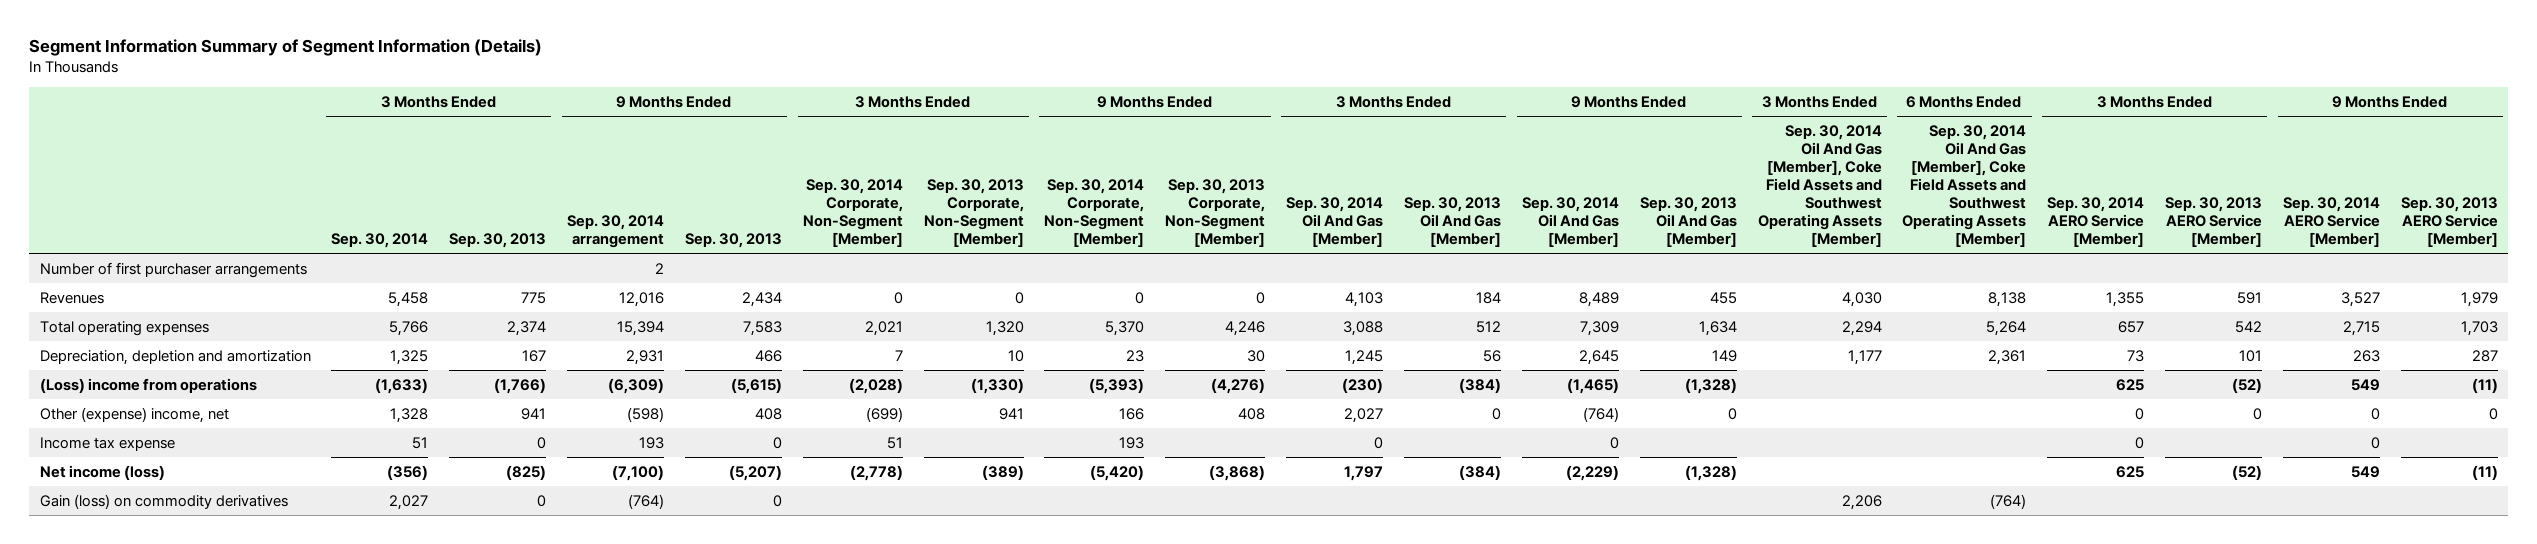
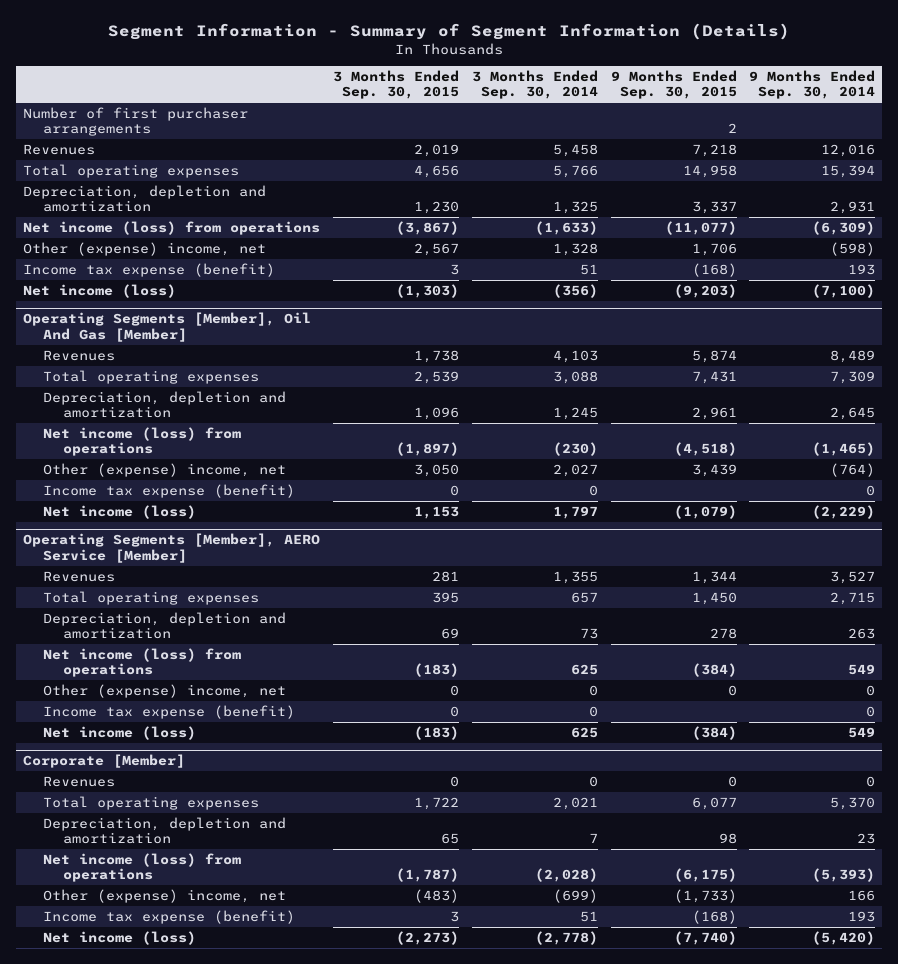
- Segment Information Summary of Segment Information (Details)
+ Segment Information - Summary of Segment Information (Details)
- | 3 Months Ended Sep. 30, 2014 | 3 Months Ended Sep. 30, 2013 | 9 Months Ended Sep. 30, 2014 arrangement | 9 Months Ended Sep. 30, 2013 | 3 Months Ended Sep. 30, 2014 Corporate, Non-Segment [Member] | 3 Months Ended Sep. 30, 2013 Corporate, Non-Segment [Member] | 9 Months Ended Sep. 30, 2014 Corporate, Non-Segment [Member] | 9 Months Ended Sep. 30, 2013 Corporate, Non-Segment [Member] | 3 Months Ended Sep. 30, 2014 Oil And Gas [Member] | 3 Months Ended Sep. 30, 2013 Oil And Gas [Member] | 9 Months Ended Sep. 30, 2014 Oil And Gas [Member] | 9 Months Ended Sep. 30, 2013 Oil And Gas [Member] | 3 Months Ended Sep. 30, 2014 Oil And Gas [Member], Coke Field Assets and Southwest Operating Assets [Member] | 6 Months Ended Sep. 30, 2014 Oil And Gas [Member], Coke Field Assets and Southwest Operating Assets [Member] | 3 Months Ended Sep. 30, 2014 AERO Service [Member] | 3 Months Ended Sep. 30, 2013 AERO Service [Member] | 9 Months Ended Sep. 30, 2014 AERO Service [Member] | 9 Months Ended Sep. 30, 2013 AERO Service [Member]
+ | 3 Months Ended Sep. 30, 2015 | 3 Months Ended Sep. 30, 2014 | 9 Months Ended Sep. 30, 2015 | 9 Months Ended Sep. 30, 2014
- (Loss) income from operations | (1,633) | (1,766) | (6,309) | (5,615) | (2,028) | (1,330) | (5,393) | (4,276) | (230) | (384) | (1,465) | (1,328) | | | 625 | (52) | 549 | (11)
+ Net income (loss) from operations | (3,867) | (1,633) | (11,077) | (6,309)
- Income tax expense | 51 | 0 | 193 | 0 | 51 | | 193 | | 0 | | 0 | | | | 0 | | 0 |
+ Income tax expense (benefit) | 3 | 51 | (168) | 193
- Gain (loss) on commodity derivatives | 2,027 | 0 | (764) | 0 | | | | | | | | | 2,206 | (764) | | | |
+ Operating Segments [Member], Oil And Gas [Member]
+ Revenues | 1,738 | 4,103 | 5,874 | 8,489
+ Total operating expenses | 2,539 | 3,088 | 7,431 | 7,309
+ Depreciation, depletion and amortization | 1,096 | 1,245 | 2,961 | 2,645
+ Net income (loss) from operations | (1,897) | (230) | (4,518) | (1,465)
+ Other (expense) income, net | 3,050 | 2,027 | 3,439 | (764)
+ Income tax expense (benefit) | 0 | 0 | | 0
+ Net income (loss) | 1,153 | 1,797 | (1,079) | (2,229)
+ Operating Segments [Member], AERO Service [Member]
+ Revenues | 281 | 1,355 | 1,344 | 3,527
+ Total operating expenses | 395 | 657 | 1,450 | 2,715
+ Depreciation, depletion and amortization | 69 | 73 | 278 | 263
+ Net income (loss) from operations | (183) | 625 | (384) | 549
+ Other (expense) income, net | 0 | 0 | 0 | 0
+ Income tax expense (benefit) | 0 | 0 | | 0
+ Net income (loss) | (183) | 625 | (384) | 549
+ Corporate [Member]
+ Revenues | 0 | 0 | 0 | 0
+ Total operating expenses | 1,722 | 2,021 | 6,077 | 5,370
+ Depreciation, depletion and amortization | 65 | 7 | 98 | 23
+ Net income (loss) from operations | (1,787) | (2,028) | (6,175) | (5,393)
+ Other (expense) income, net | (483) | (699) | (1,733) | 166
+ Income tax expense (benefit) | 3 | 51 | (168) | 193
+ Net income (loss) | (2,273) | (2,778) | (7,740) | (5,420)

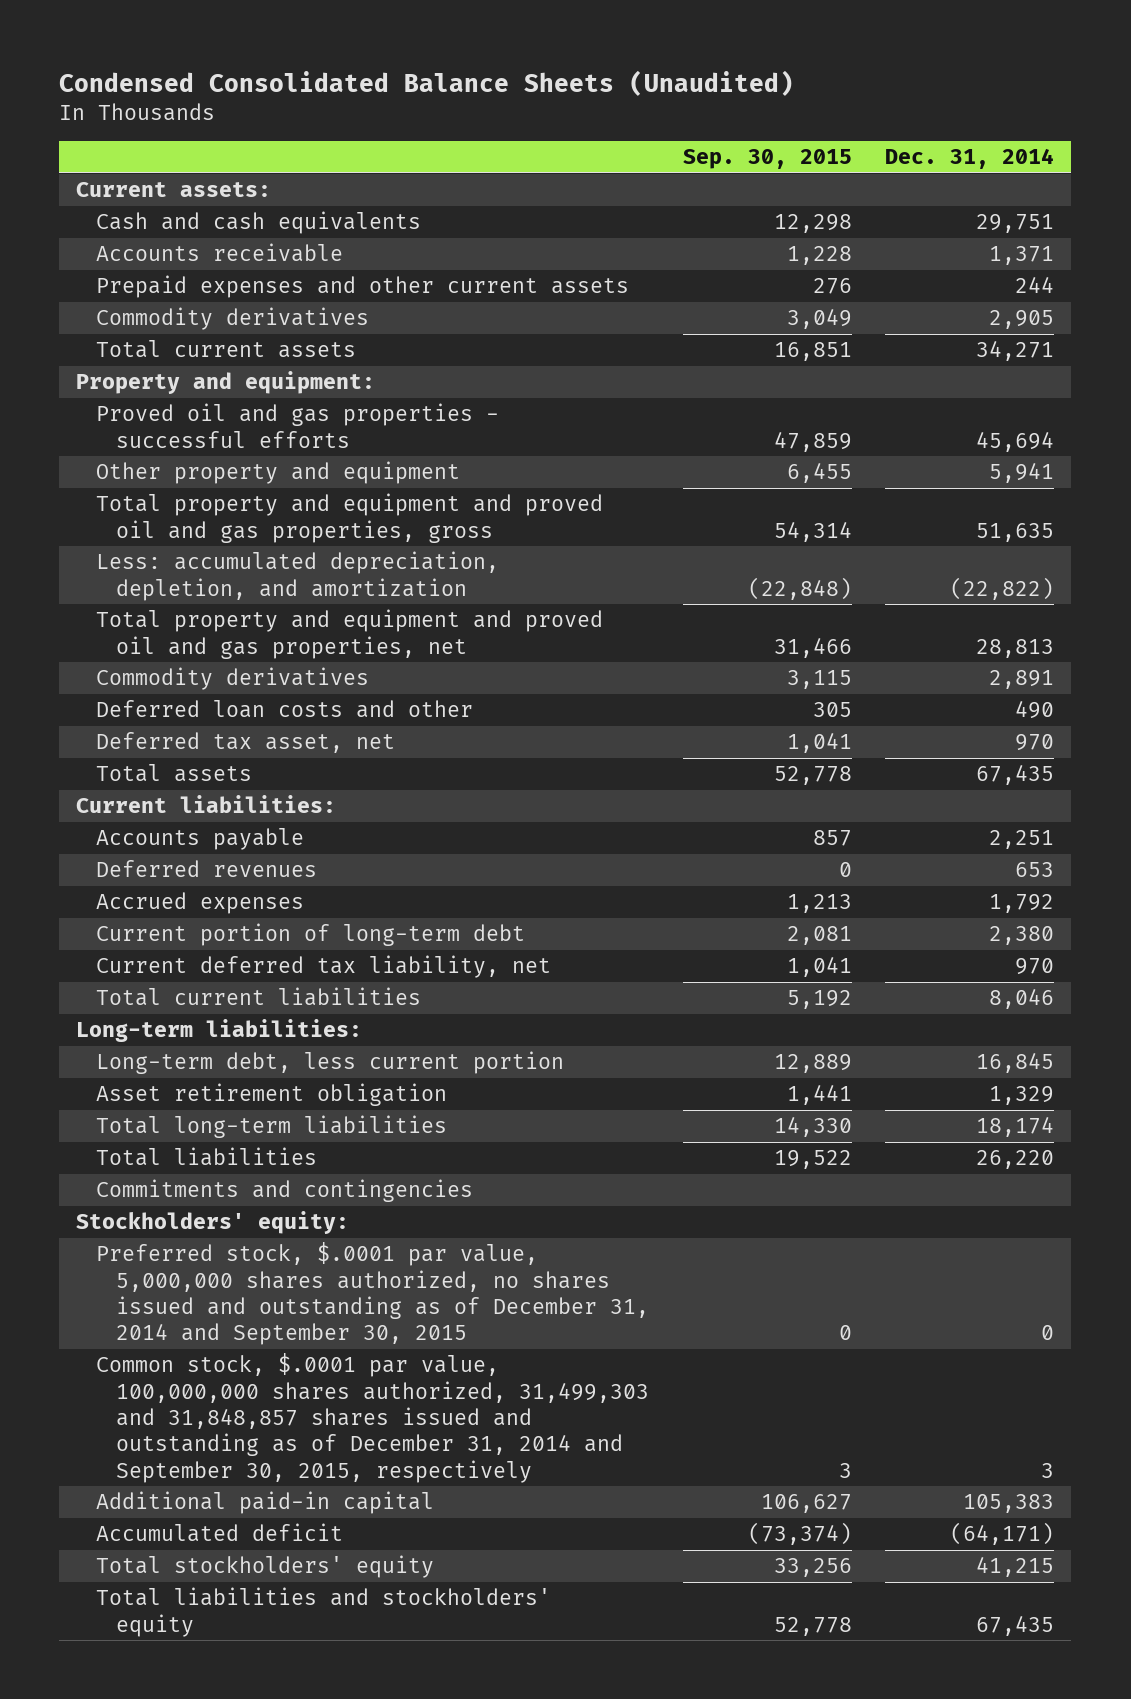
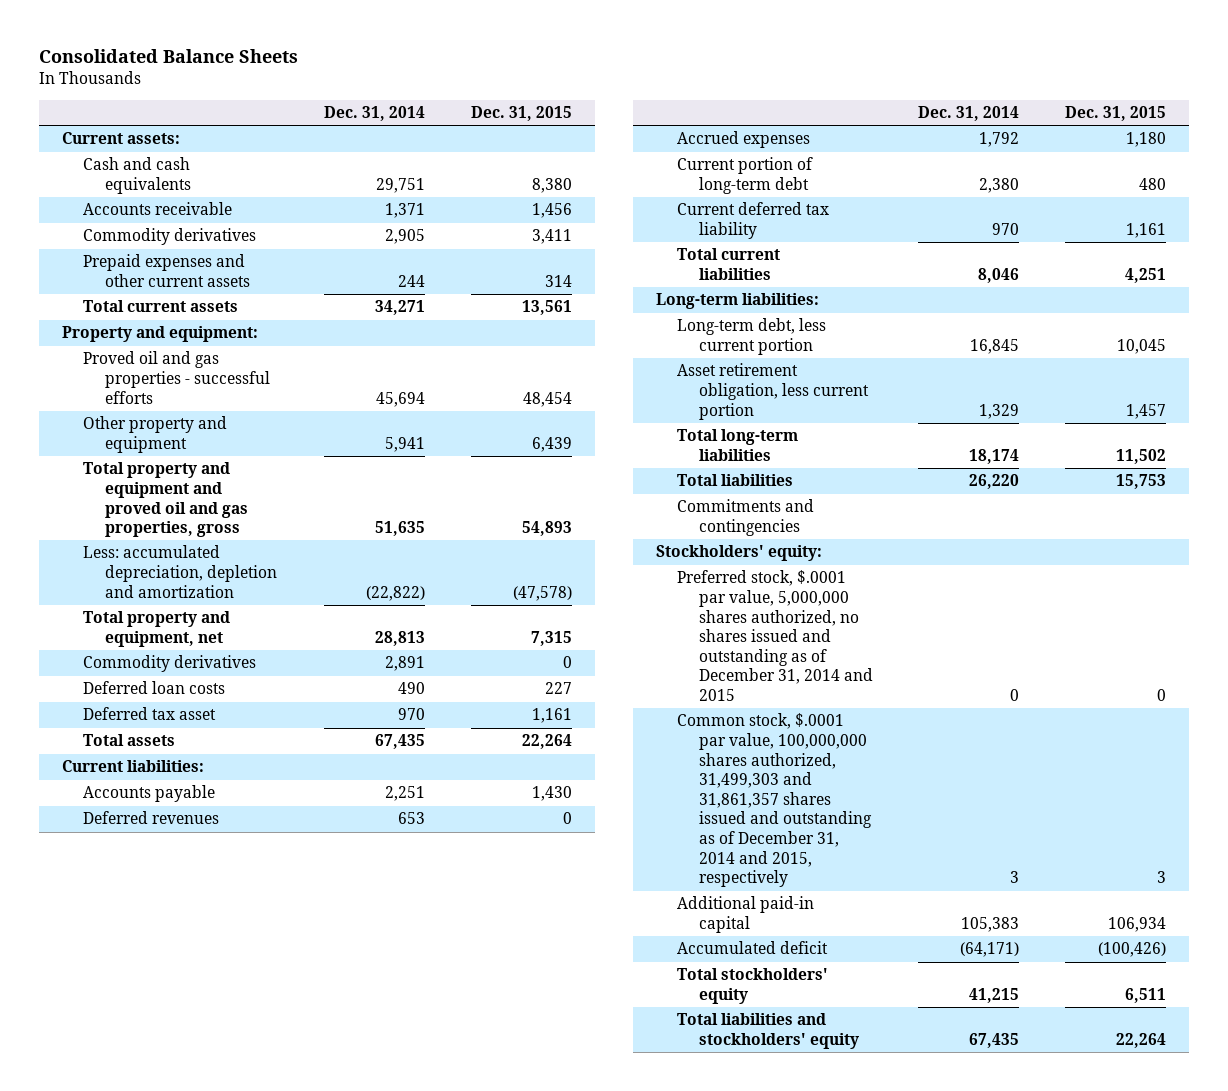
- Condensed Consolidated Balance Sheets (Unaudited)
+ Consolidated Balance Sheets
- | Sep. 30, 2015 | Dec. 31, 2014
+ | Dec. 31, 2014 | Dec. 31, 2015
moved down: Prepaid expenses and other current assets | 244 | 314
- Less: accumulated depreciation, depletion, and amortization | (22,848) | (22,822)
- Total property and equipment and proved oil and gas properties, net | 31,466 | 28,813
+ Less: accumulated depreciation, depletion and amortization | (22,822) | (47,578)
+ Total property and equipment, net | 28,813 | 7,315
- Deferred loan costs and other | 305 | 490
- Deferred tax asset, net | 1,041 | 970
+ Deferred loan costs | 490 | 227
+ Deferred tax asset | 970 | 1,161
- Current deferred tax liability, net | 1,041 | 970
+ Current deferred tax liability | 970 | 1,161
- Asset retirement obligation | 1,441 | 1,329
+ Asset retirement obligation, less current portion | 1,329 | 1,457
- Preferred stock, $.0001 par value, 5,000,000 shares authorized, no shares issued and outstanding as of December 31, 2014 and September 30, 2015 | 0 | 0
- Common stock, $.0001 par value, 100,000,000 shares authorized, 31,499,303 and 31,848,857 shares issued and outstanding as of December 31, 2014 and September 30, 2015, respectively | 3 | 3
+ Preferred stock, $.0001 par value, 5,000,000 shares authorized, no shares issued and outstanding as of December 31, 2014 and 2015 | 0 | 0
+ Common stock, $.0001 par value, 100,000,000 shares authorized, 31,499,303 and 31,861,357 shares issued and outstanding as of December 31, 2014 and 2015, respectively | 3 | 3

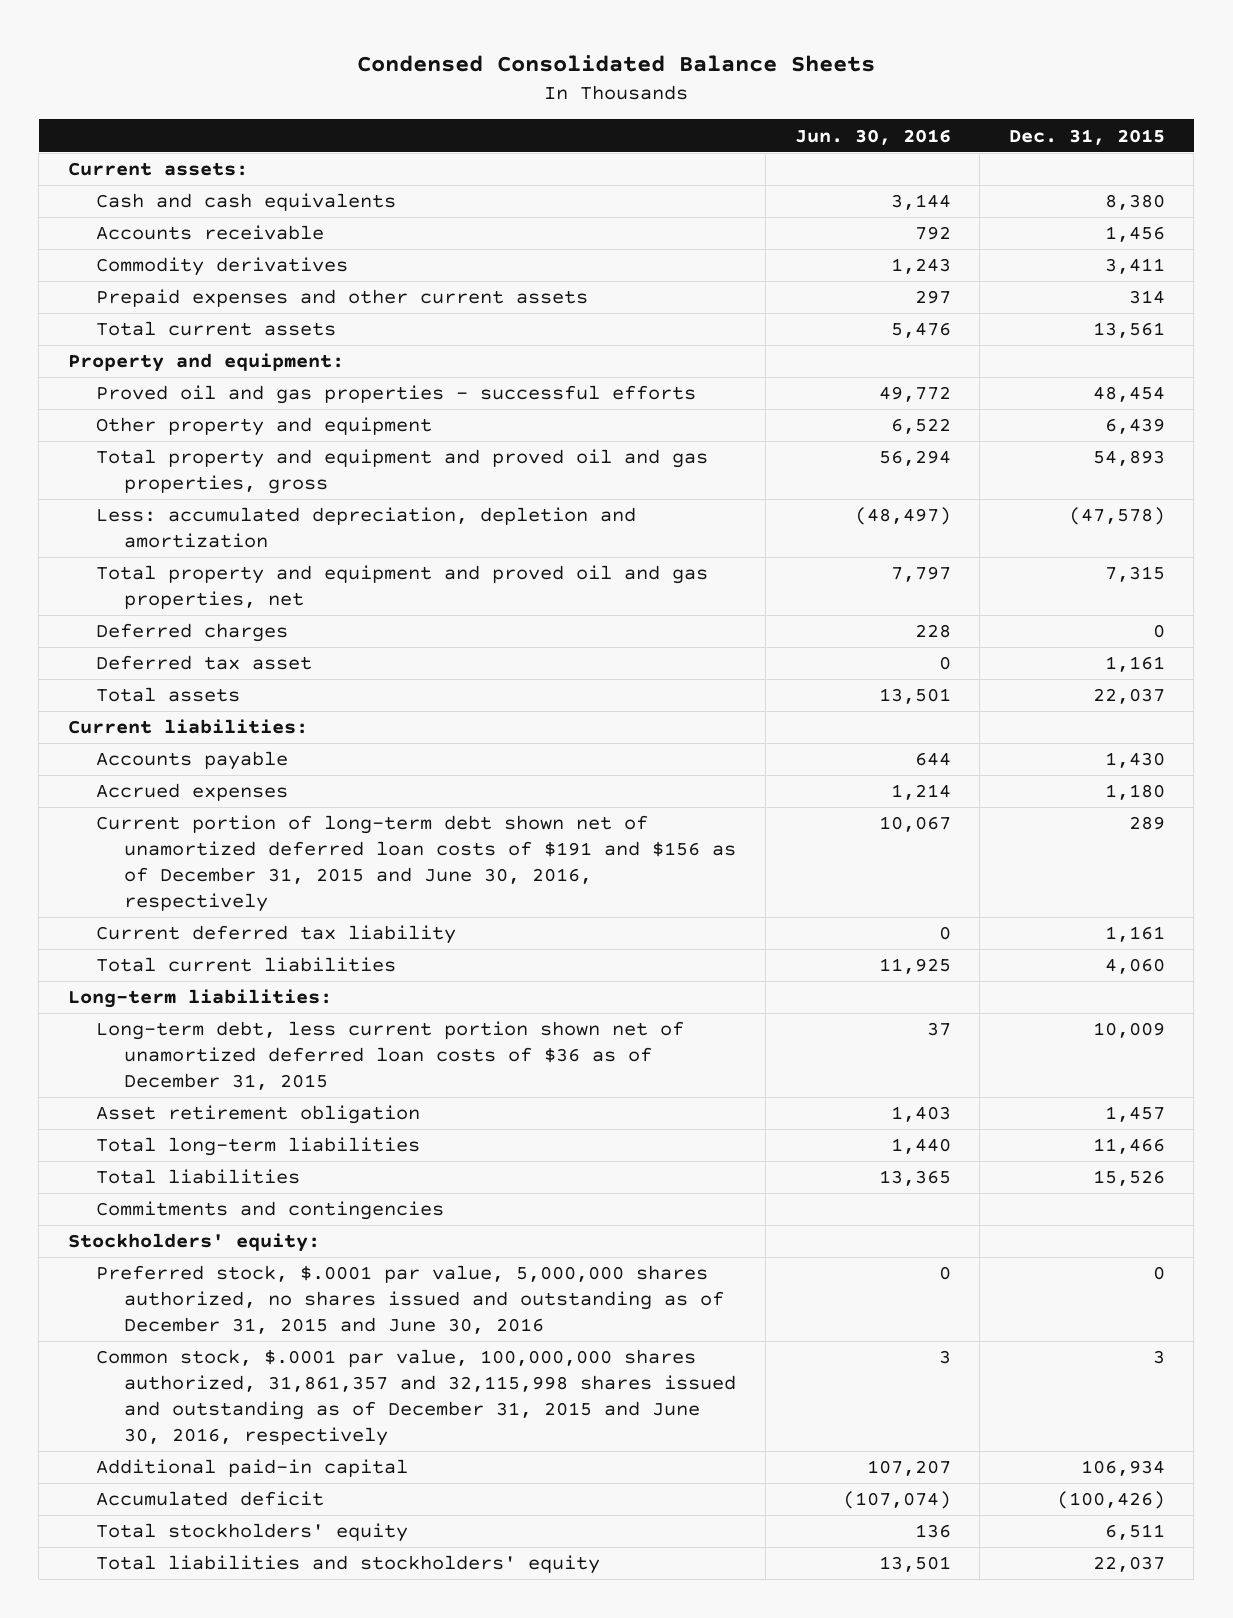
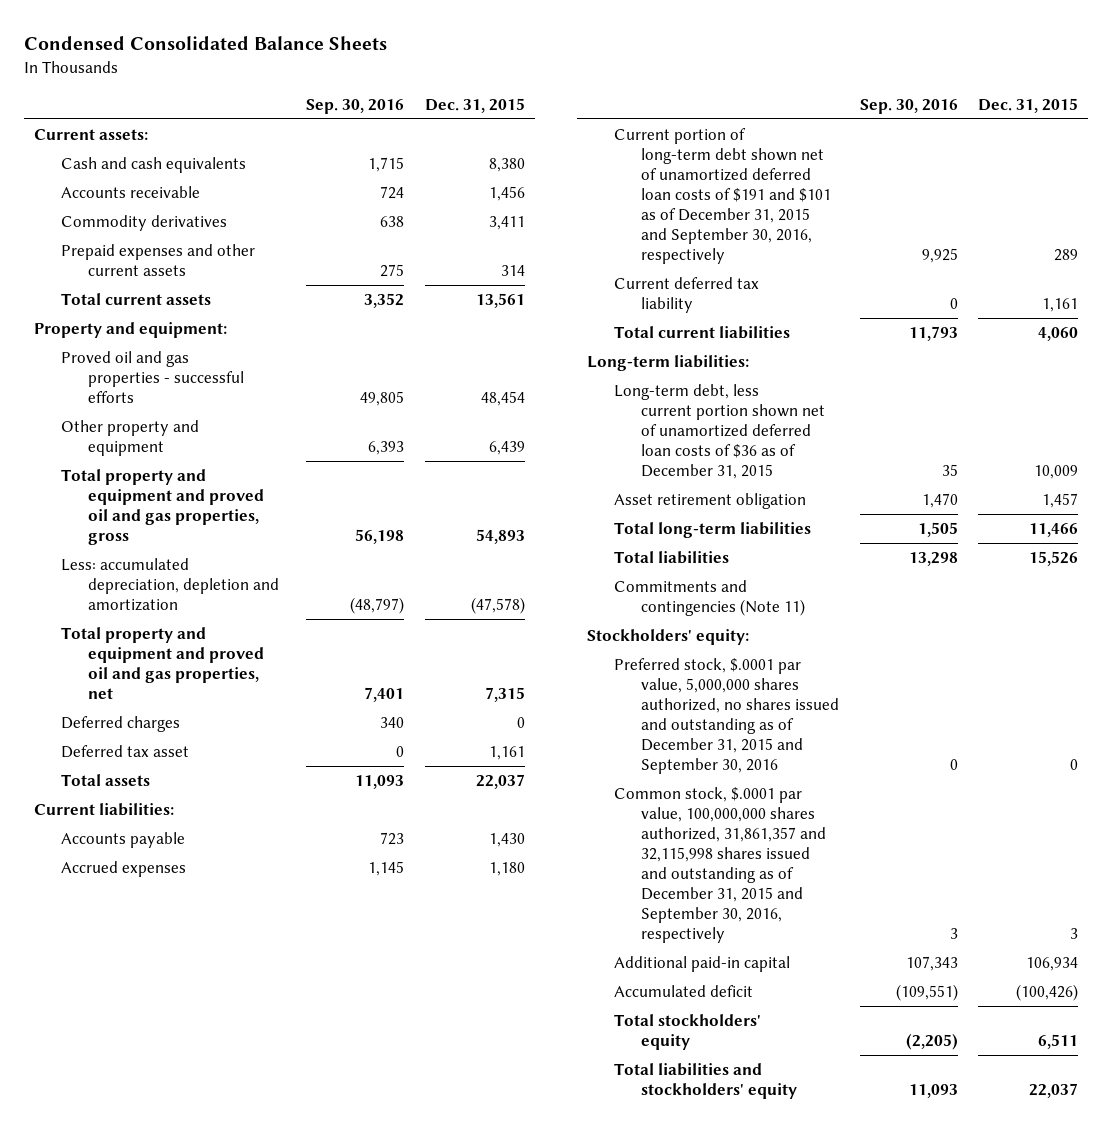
- | Jun. 30, 2016 | Dec. 31, 2015
+ | Sep. 30, 2016 | Dec. 31, 2015
- Current portion of long-term debt shown net of unamortized deferred loan costs of $191 and $156 as of December 31, 2015 and June 30, 2016, respectively | 10,067 | 289
+ Current portion of long-term debt shown net of unamortized deferred loan costs of $191 and $101 as of December 31, 2015 and September 30, 2016, respectively | 9,925 | 289
- Commitments and contingencies
+ Commitments and contingencies (Note 11)
- Preferred stock, $.0001 par value, 5,000,000 shares authorized, no shares issued and outstanding as of December 31, 2015 and June 30, 2016 | 0 | 0
- Common stock, $.0001 par value, 100,000,000 shares authorized, 31,861,357 and 32,115,998 shares issued and outstanding as of December 31, 2015 and June 30, 2016, respectively | 3 | 3
+ Preferred stock, $.0001 par value, 5,000,000 shares authorized, no shares issued and outstanding as of December 31, 2015 and September 30, 2016 | 0 | 0
+ Common stock, $.0001 par value, 100,000,000 shares authorized, 31,861,357 and 32,115,998 shares issued and outstanding as of December 31, 2015 and September 30, 2016, respectively | 3 | 3

